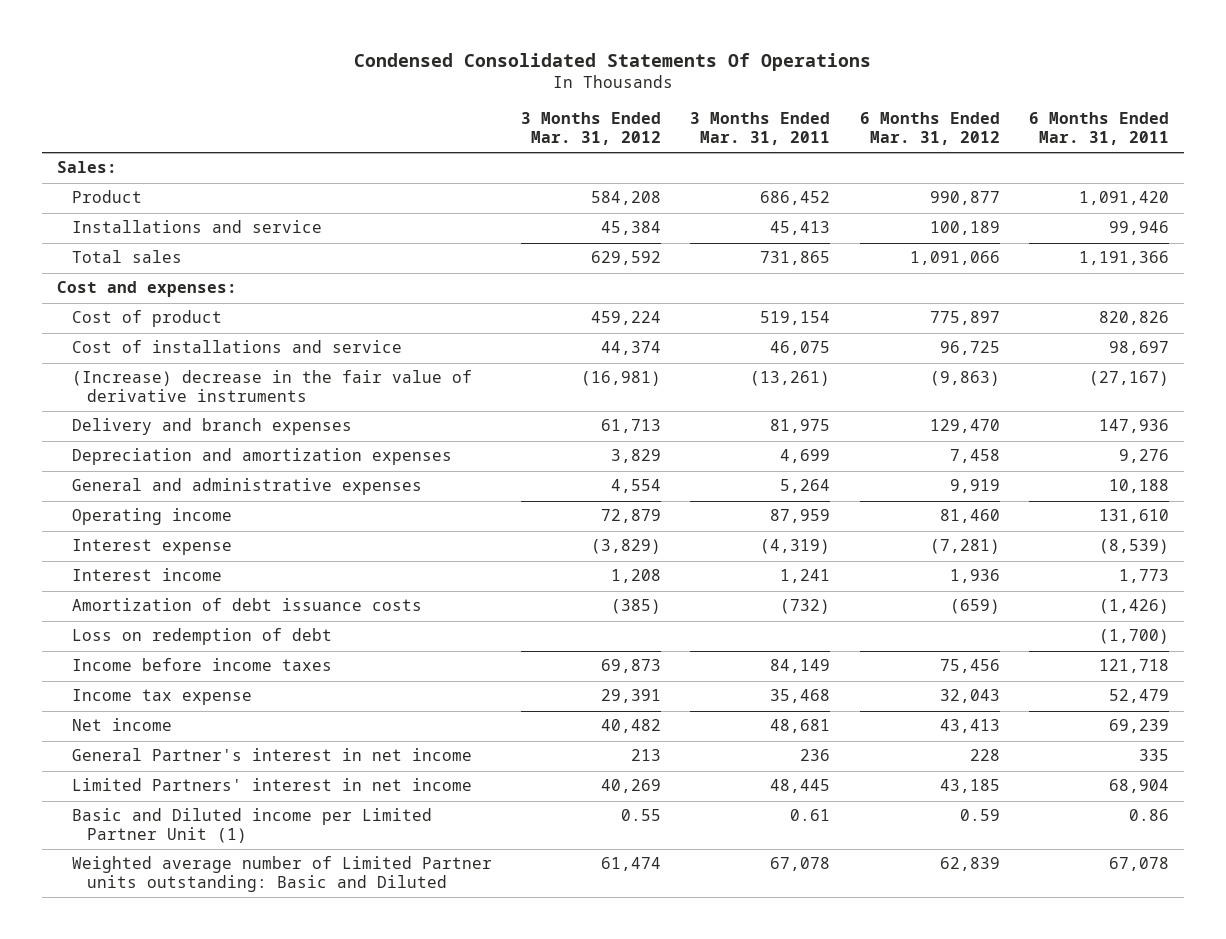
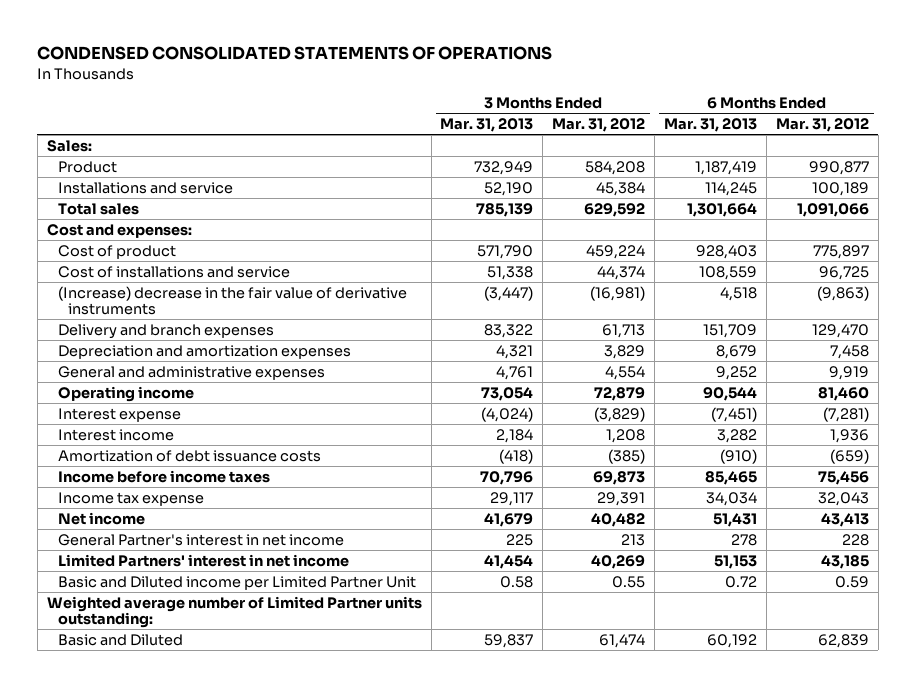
- Condensed Consolidated Statements Of Operations
+ CONDENSED CONSOLIDATED STATEMENTS OF OPERATIONS
- | 3 Months Ended Mar. 31, 2012 | 3 Months Ended Mar. 31, 2011 | 6 Months Ended Mar. 31, 2012 | 6 Months Ended Mar. 31, 2011
+ | 3 Months Ended Mar. 31, 2013 | 3 Months Ended Mar. 31, 2012 | 6 Months Ended Mar. 31, 2013 | 6 Months Ended Mar. 31, 2012
- Loss on redemption of debt | | | | (1,700)
- Basic and Diluted income per Limited Partner Unit (1) | 0.55 | 0.61 | 0.59 | 0.86
- Weighted average number of Limited Partner units outstanding: Basic and Diluted | 61,474 | 67,078 | 62,839 | 67,078
+ Basic and Diluted income per Limited Partner Unit | 0.58 | 0.55 | 0.72 | 0.59
+ Weighted average number of Limited Partner units outstanding:
+ Basic and Diluted | 59,837 | 61,474 | 60,192 | 62,839

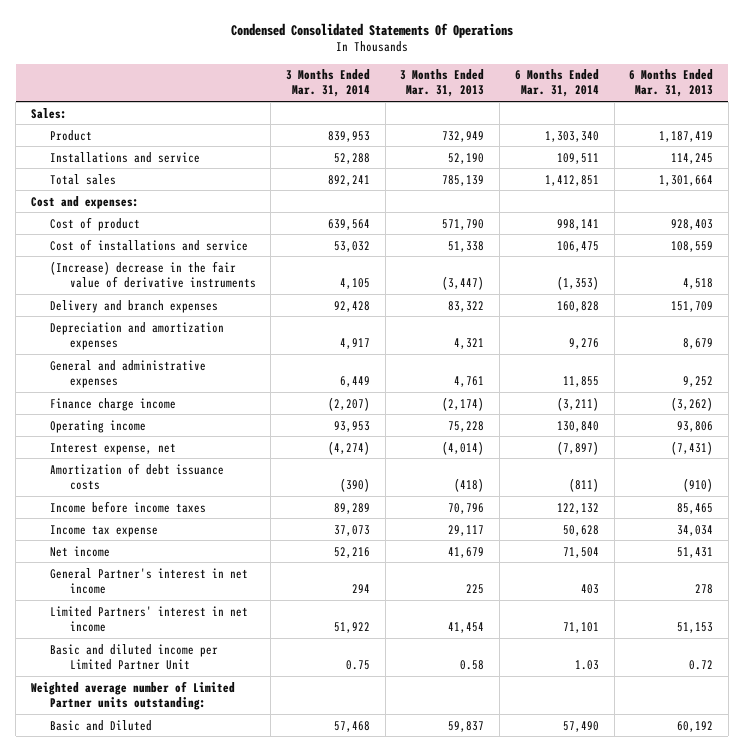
- CONDENSED CONSOLIDATED STATEMENTS OF OPERATIONS
+ Condensed Consolidated Statements Of Operations
- | 3 Months Ended Mar. 31, 2013 | 3 Months Ended Mar. 31, 2012 | 6 Months Ended Mar. 31, 2013 | 6 Months Ended Mar. 31, 2012
+ | 3 Months Ended Mar. 31, 2014 | 3 Months Ended Mar. 31, 2013 | 6 Months Ended Mar. 31, 2014 | 6 Months Ended Mar. 31, 2013
- Operating income | 73,054 | 72,879 | 90,544 | 81,460
- Interest expense | (4,024) | (3,829) | (7,451) | (7,281)
- Interest income | 2,184 | 1,208 | 3,282 | 1,936
+ Finance charge income | (2,207) | (2,174) | (3,211) | (3,262)
+ Operating income | 93,953 | 75,228 | 130,840 | 93,806
+ Interest expense, net | (4,274) | (4,014) | (7,897) | (7,431)
- Basic and Diluted income per Limited Partner Unit | 0.58 | 0.55 | 0.72 | 0.59
+ Basic and diluted income per Limited Partner Unit | 0.75 | 0.58 | 1.03 | 0.72

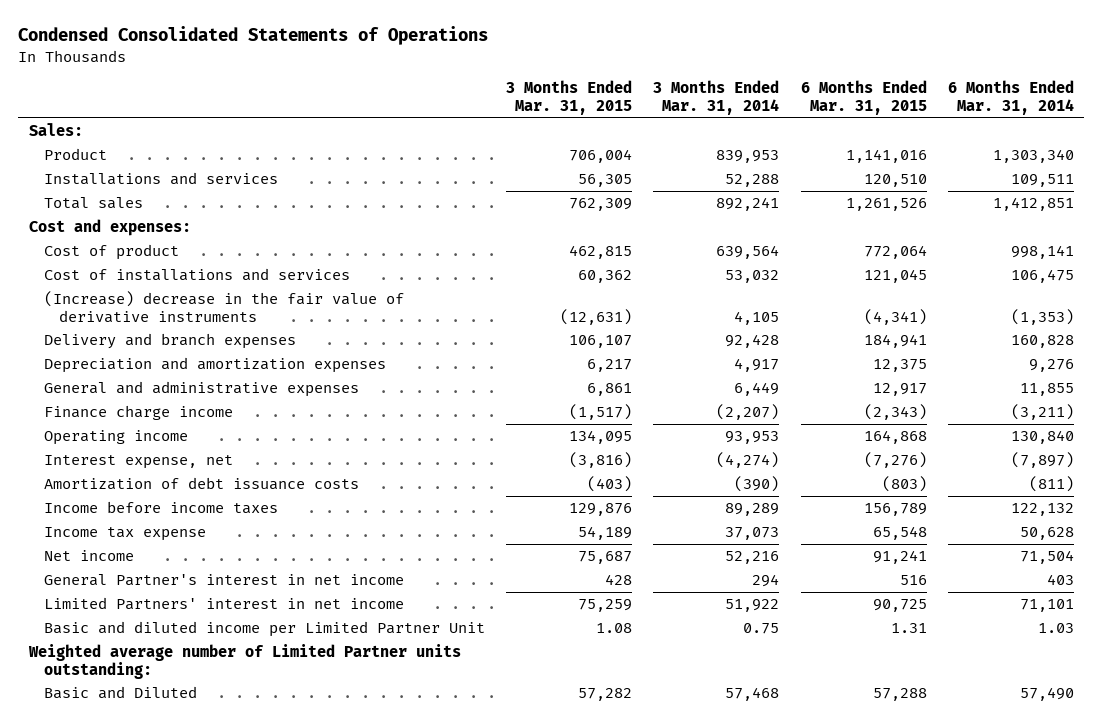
- Condensed Consolidated Statements Of Operations
+ Condensed Consolidated Statements of Operations
- | 3 Months Ended Mar. 31, 2014 | 3 Months Ended Mar. 31, 2013 | 6 Months Ended Mar. 31, 2014 | 6 Months Ended Mar. 31, 2013
+ | 3 Months Ended Mar. 31, 2015 | 3 Months Ended Mar. 31, 2014 | 6 Months Ended Mar. 31, 2015 | 6 Months Ended Mar. 31, 2014
- Installations and service | 52,288 | 52,190 | 109,511 | 114,245
+ Installations and services | 56,305 | 52,288 | 120,510 | 109,511
- Cost of installations and service | 53,032 | 51,338 | 106,475 | 108,559
+ Cost of installations and services | 60,362 | 53,032 | 121,045 | 106,475

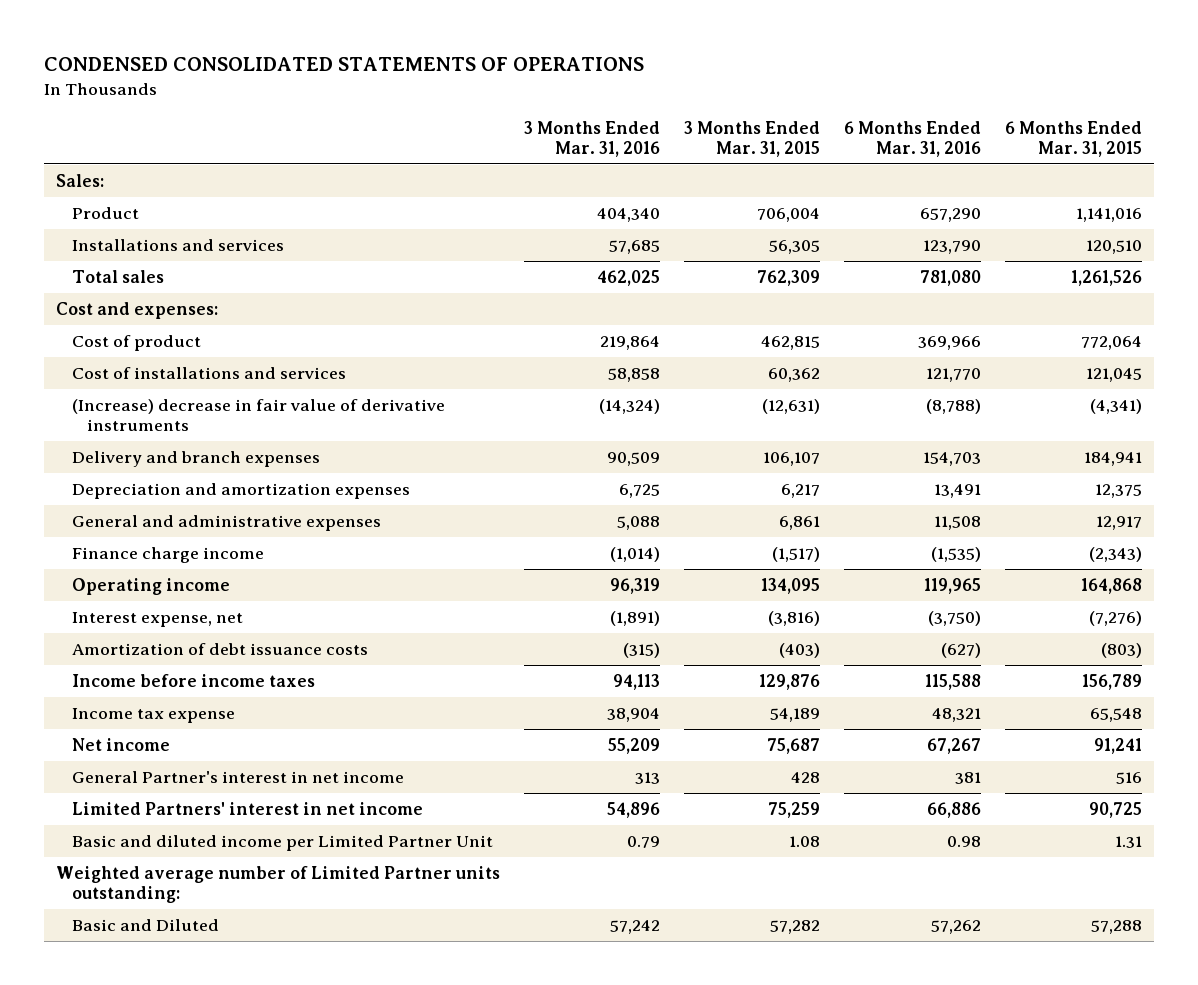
- Condensed Consolidated Statements of Operations
+ CONDENSED CONSOLIDATED STATEMENTS OF OPERATIONS
- | 3 Months Ended Mar. 31, 2015 | 3 Months Ended Mar. 31, 2014 | 6 Months Ended Mar. 31, 2015 | 6 Months Ended Mar. 31, 2014
+ | 3 Months Ended Mar. 31, 2016 | 3 Months Ended Mar. 31, 2015 | 6 Months Ended Mar. 31, 2016 | 6 Months Ended Mar. 31, 2015
- (Increase) decrease in the fair value of derivative instruments | (12,631) | 4,105 | (4,341) | (1,353)
+ (Increase) decrease in fair value of derivative instruments | (14,324) | (12,631) | (8,788) | (4,341)

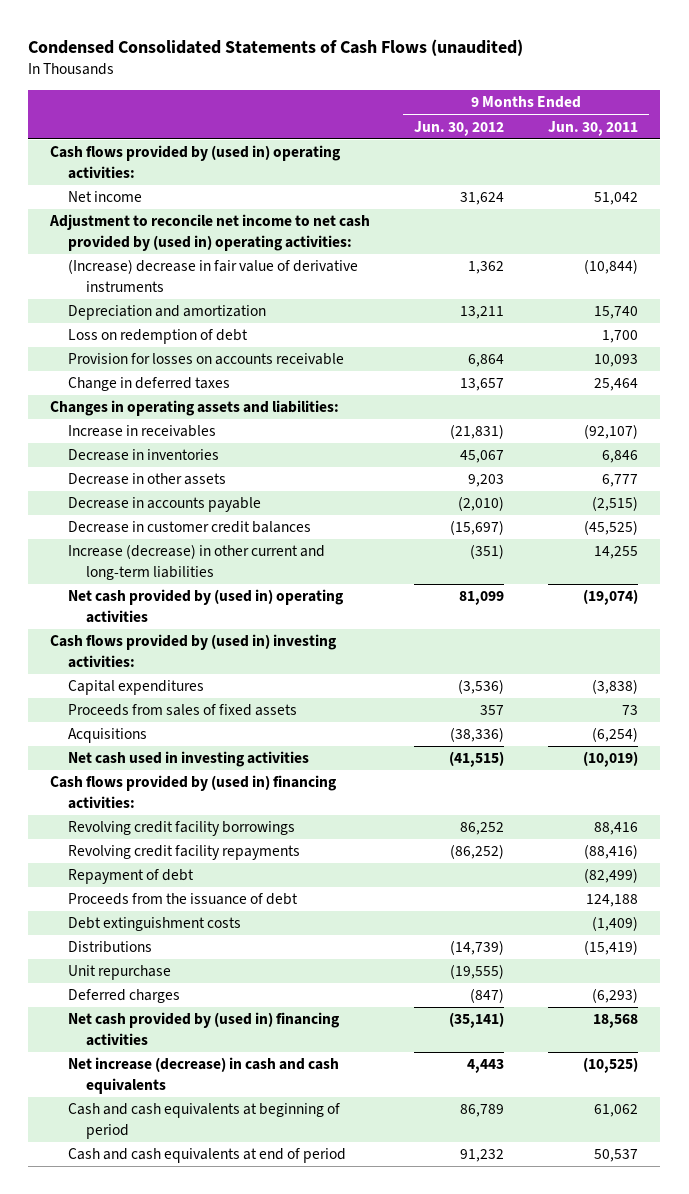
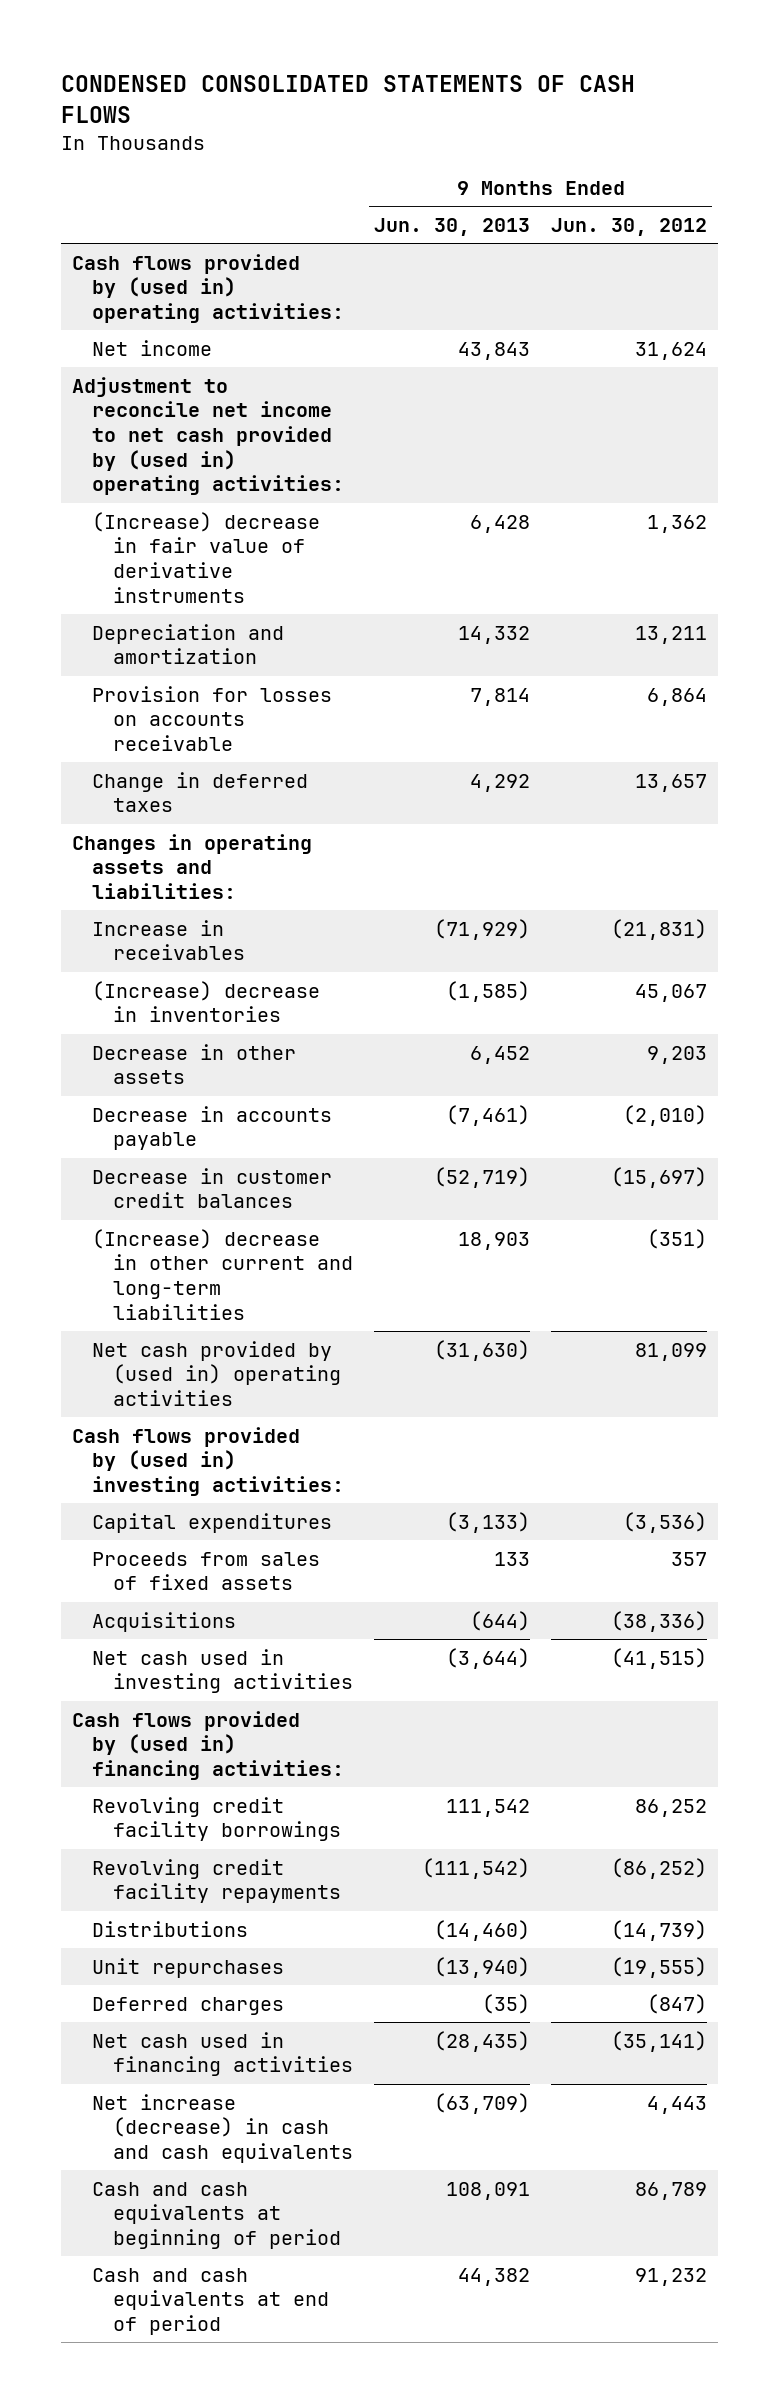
- Condensed Consolidated Statements of Cash Flows (unaudited)
+ CONDENSED CONSOLIDATED STATEMENTS OF CASH FLOWS
- | 9 Months Ended Jun. 30, 2012 | 9 Months Ended Jun. 30, 2011
+ | 9 Months Ended Jun. 30, 2013 | 9 Months Ended Jun. 30, 2012
- Loss on redemption of debt | | 1,700
- Decrease in inventories | 45,067 | 6,846
+ (Increase) decrease in inventories | (1,585) | 45,067
- Increase (decrease) in other current and long-term liabilities | (351) | 14,255
+ (Increase) decrease in other current and long-term liabilities | 18,903 | (351)
- Repayment of debt | | (82,499)
- Proceeds from the issuance of debt | | 124,188
- Debt extinguishment costs | | (1,409)
- Unit repurchase | (19,555) |
+ Unit repurchases | (13,940) | (19,555)
- Net cash provided by (used in) financing activities | (35,141) | 18,568
+ Net cash used in financing activities | (28,435) | (35,141)

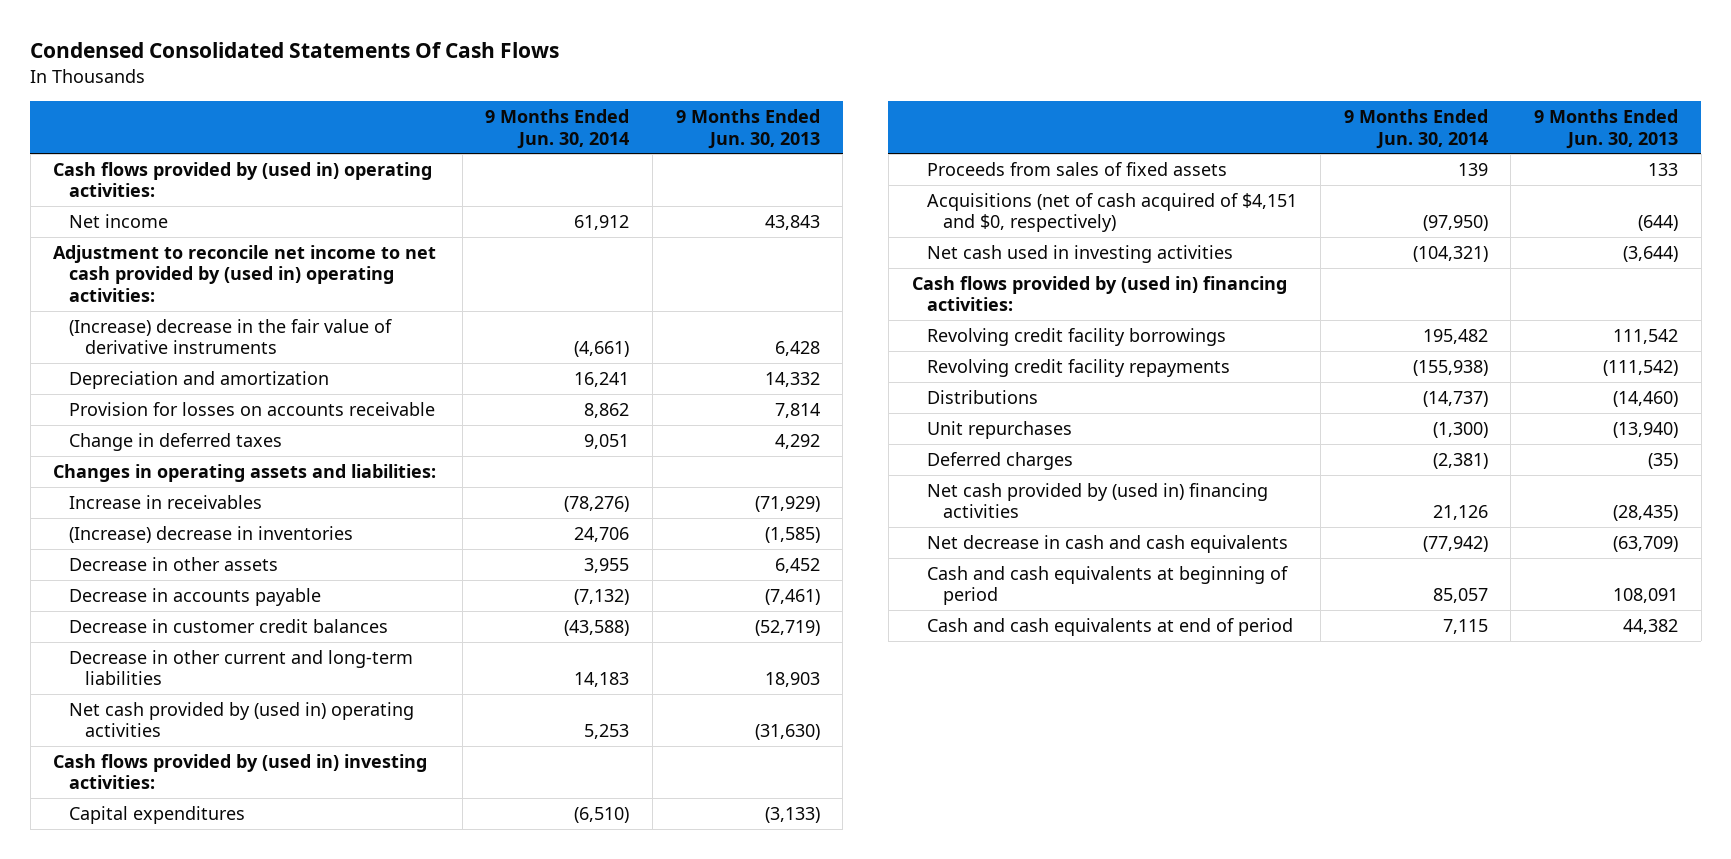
- CONDENSED CONSOLIDATED STATEMENTS OF CASH FLOWS
+ Condensed Consolidated Statements Of Cash Flows
- | 9 Months Ended Jun. 30, 2013 | 9 Months Ended Jun. 30, 2012
+ | 9 Months Ended Jun. 30, 2014 | 9 Months Ended Jun. 30, 2013
- (Increase) decrease in fair value of derivative instruments | 6,428 | 1,362
+ (Increase) decrease in the fair value of derivative instruments | (4,661) | 6,428
- (Increase) decrease in other current and long-term liabilities | 18,903 | (351)
+ Decrease in other current and long-term liabilities | 14,183 | 18,903
- Acquisitions | (644) | (38,336)
+ Acquisitions (net of cash acquired of $4,151 and $0, respectively) | (97,950) | (644)
- Net cash used in financing activities | (28,435) | (35,141)
- Net increase (decrease) in cash and cash equivalents | (63,709) | 4,443
+ Net cash provided by (used in) financing activities | 21,126 | (28,435)
+ Net decrease in cash and cash equivalents | (77,942) | (63,709)

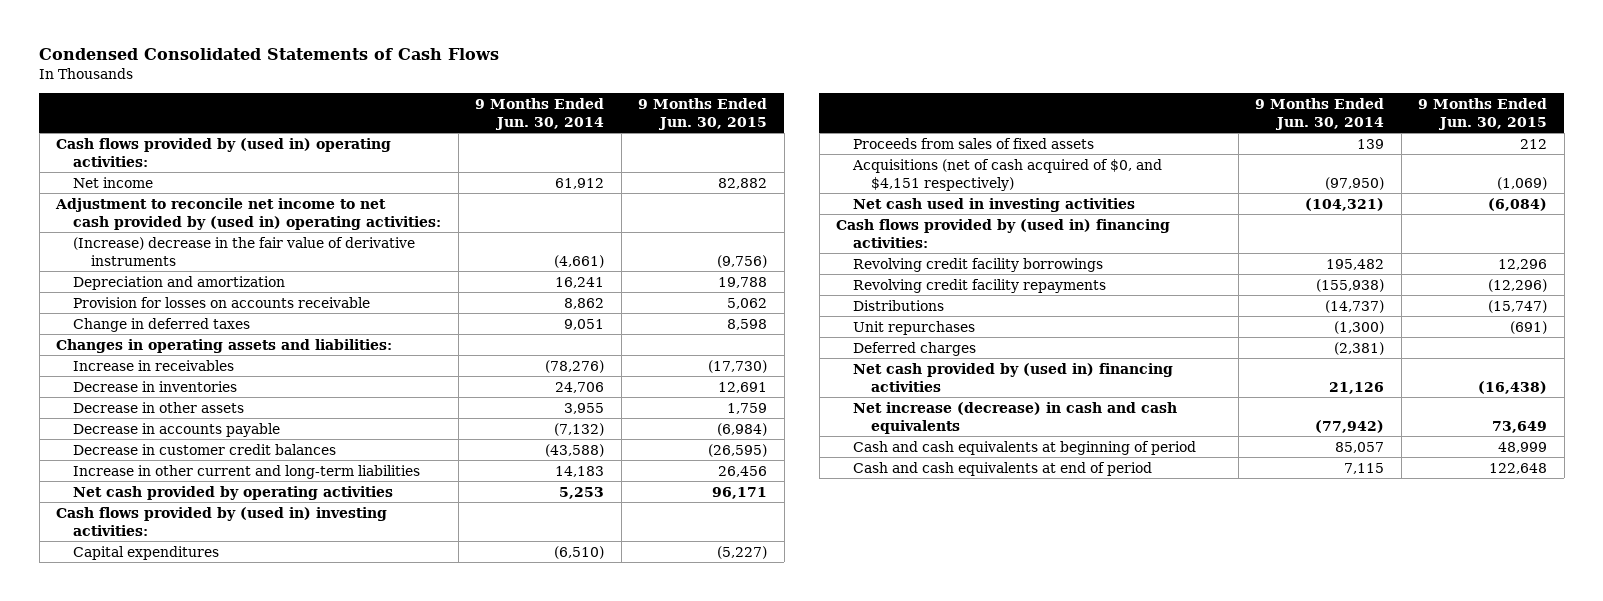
- Condensed Consolidated Statements Of Cash Flows
+ Condensed Consolidated Statements of Cash Flows
- | 9 Months Ended Jun. 30, 2014 | 9 Months Ended Jun. 30, 2013
+ | 9 Months Ended Jun. 30, 2014 | 9 Months Ended Jun. 30, 2015
- (Increase) decrease in inventories | 24,706 | (1,585)
+ Decrease in inventories | 24,706 | 12,691
- Decrease in other current and long-term liabilities | 14,183 | 18,903
- Net cash provided by (used in) operating activities | 5,253 | (31,630)
+ Increase in other current and long-term liabilities | 14,183 | 26,456
+ Net cash provided by operating activities | 5,253 | 96,171
- Acquisitions (net of cash acquired of $4,151 and $0, respectively) | (97,950) | (644)
+ Acquisitions (net of cash acquired of $0, and $4,151 respectively) | (97,950) | (1,069)
- Net decrease in cash and cash equivalents | (77,942) | (63,709)
+ Net increase (decrease) in cash and cash equivalents | (77,942) | 73,649

